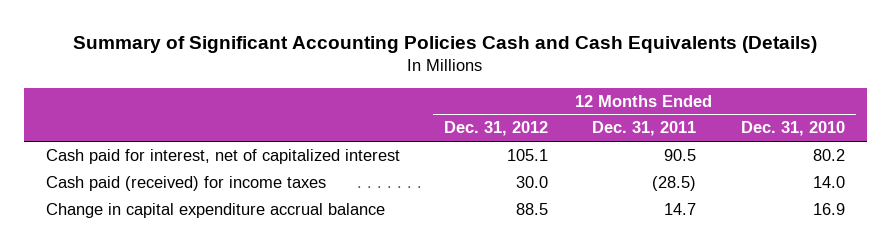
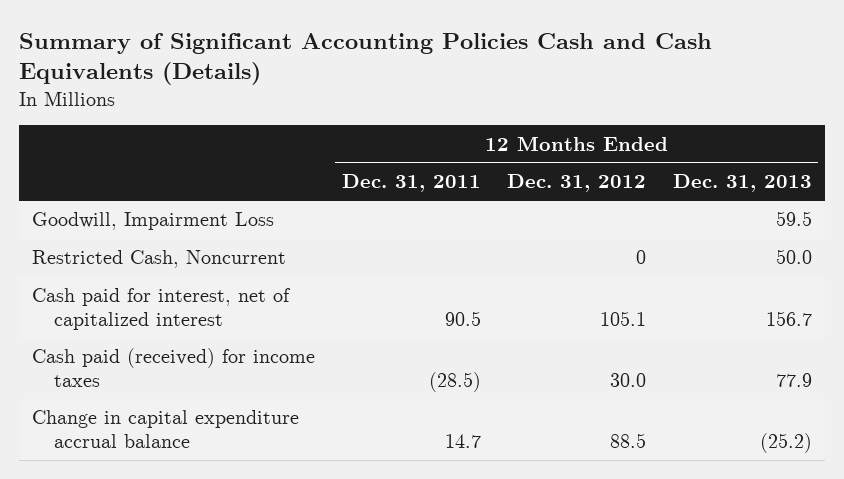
- | 12 Months Ended Dec. 31, 2012 | 12 Months Ended Dec. 31, 2011 | 12 Months Ended Dec. 31, 2010
+ | 12 Months Ended Dec. 31, 2011 | 12 Months Ended Dec. 31, 2012 | 12 Months Ended Dec. 31, 2013
+ Goodwill, Impairment Loss | | | 59.5
+ Restricted Cash, Noncurrent | | 0 | 50.0

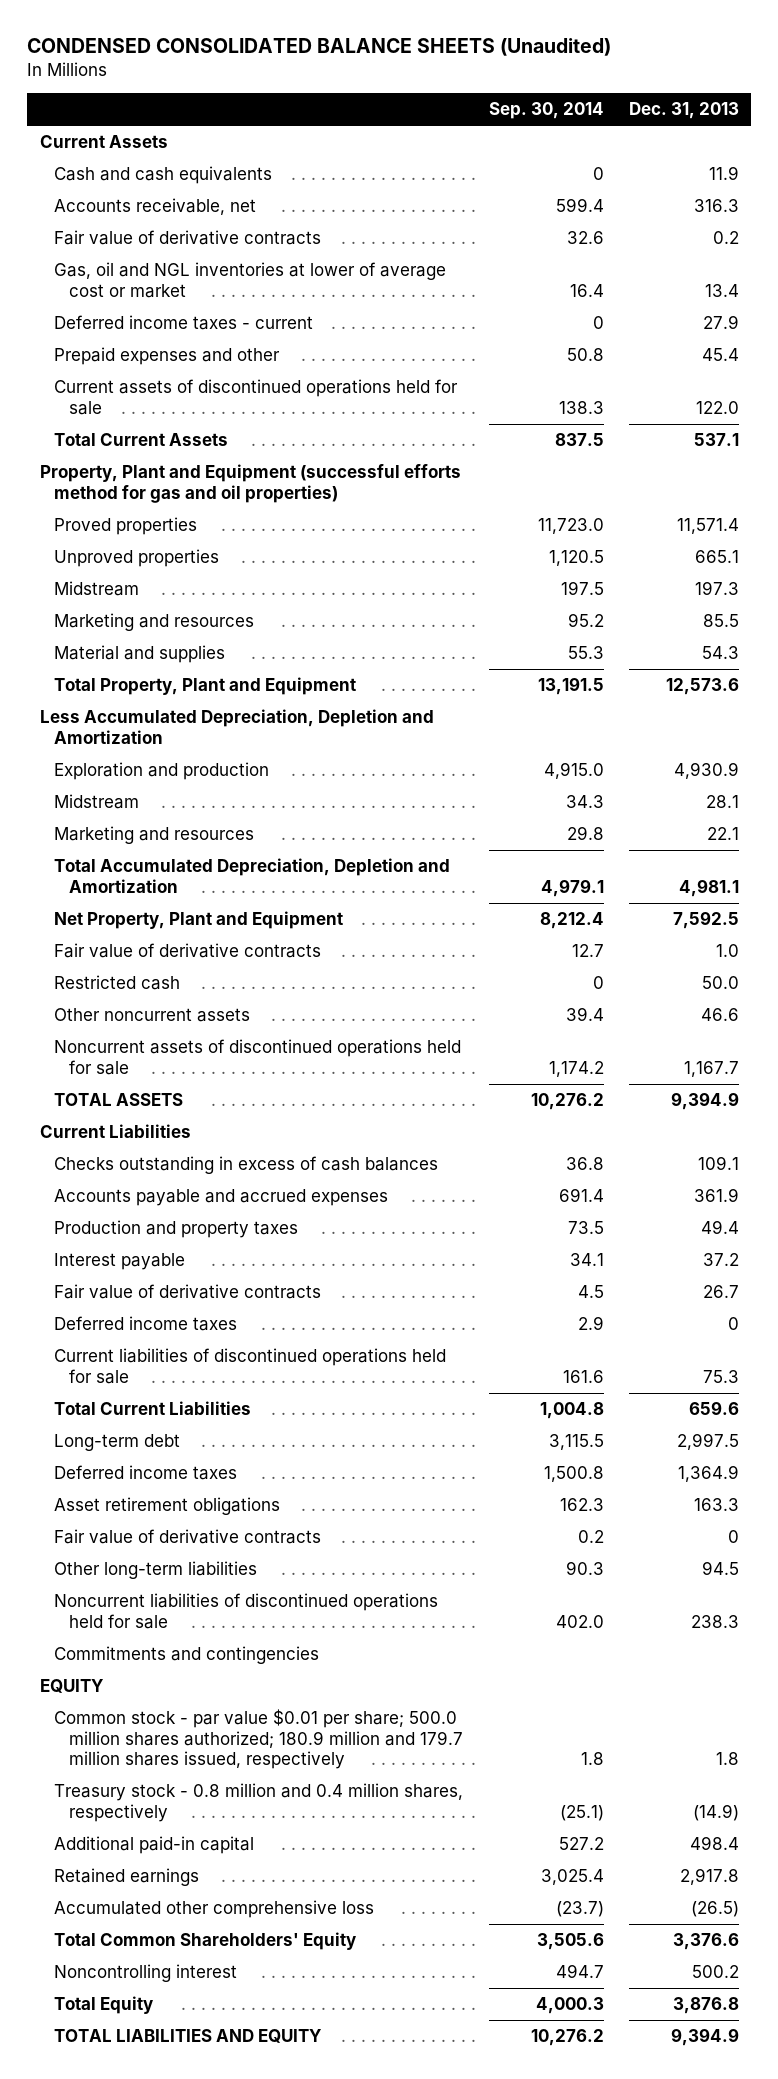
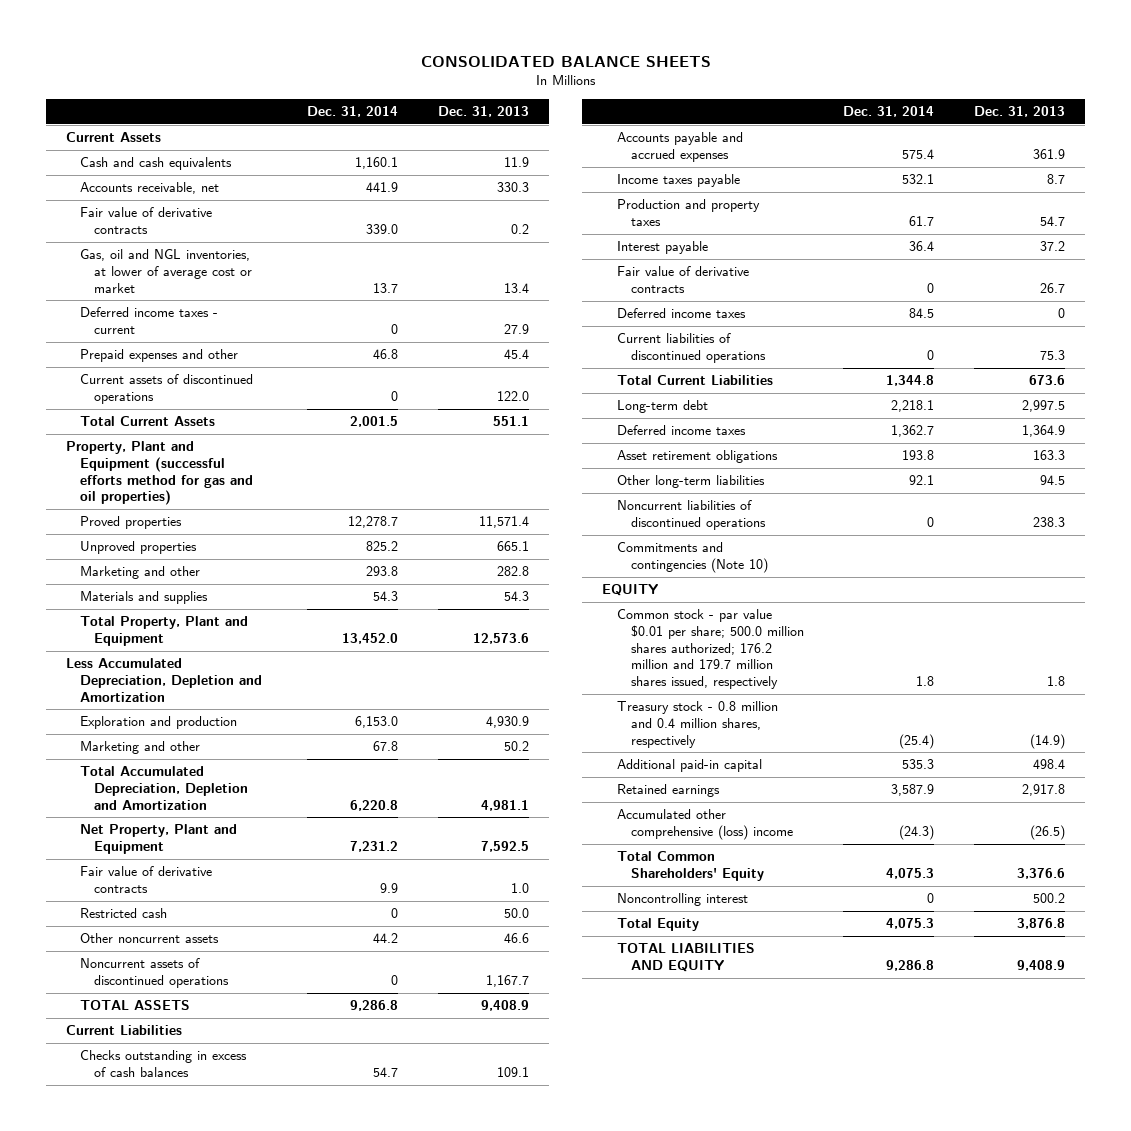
- CONDENSED CONSOLIDATED BALANCE SHEETS (Unaudited)
+ CONSOLIDATED BALANCE SHEETS
- | Sep. 30, 2014 | Dec. 31, 2013
+ | Dec. 31, 2014 | Dec. 31, 2013
- Accounts receivable, net | 599.4 | 316.3
+ Accounts receivable, net | 441.9 | 330.3
- Gas, oil and NGL inventories at lower of average cost or market | 16.4 | 13.4
+ Gas, oil and NGL inventories, at lower of average cost or market | 13.7 | 13.4
- Current assets of discontinued operations held for sale | 138.3 | 122.0
- Total Current Assets | 837.5 | 537.1
+ Current assets of discontinued operations | 0 | 122.0
+ Total Current Assets | 2,001.5 | 551.1
- Midstream | 197.5 | 197.3
- Marketing and resources | 95.2 | 85.5
- Material and supplies | 55.3 | 54.3
+ Marketing and other | 293.8 | 282.8
+ Materials and supplies | 54.3 | 54.3
- Midstream | 34.3 | 28.1
- Marketing and resources | 29.8 | 22.1
+ Marketing and other | 67.8 | 50.2
- Noncurrent assets of discontinued operations held for sale | 1,174.2 | 1,167.7
- TOTAL ASSETS | 10,276.2 | 9,394.9
+ Noncurrent assets of discontinued operations | 0 | 1,167.7
+ TOTAL ASSETS | 9,286.8 | 9,408.9
- Production and property taxes | 73.5 | 49.4
+ Income taxes payable | 532.1 | 8.7
+ Production and property taxes | 61.7 | 54.7
- Current liabilities of discontinued operations held for sale | 161.6 | 75.3
- Total Current Liabilities | 1,004.8 | 659.6
+ Current liabilities of discontinued operations | 0 | 75.3
+ Total Current Liabilities | 1,344.8 | 673.6
- Fair value of derivative contracts | 0.2 | 0
- Noncurrent liabilities of discontinued operations held for sale | 402.0 | 238.3
- Commitments and contingencies
+ Noncurrent liabilities of discontinued operations | 0 | 238.3
+ Commitments and contingencies (Note 10)
- Common stock - par value $0.01 per share; 500.0 million shares authorized; 180.9 million and 179.7 million shares issued, respectively | 1.8 | 1.8
+ Common stock - par value $0.01 per share; 500.0 million shares authorized; 176.2 million and 179.7 million shares issued, respectively | 1.8 | 1.8
- Accumulated other comprehensive loss | (23.7) | (26.5)
+ Accumulated other comprehensive (loss) income | (24.3) | (26.5)
- TOTAL LIABILITIES AND EQUITY | 10,276.2 | 9,394.9
+ TOTAL LIABILITIES AND EQUITY | 9,286.8 | 9,408.9

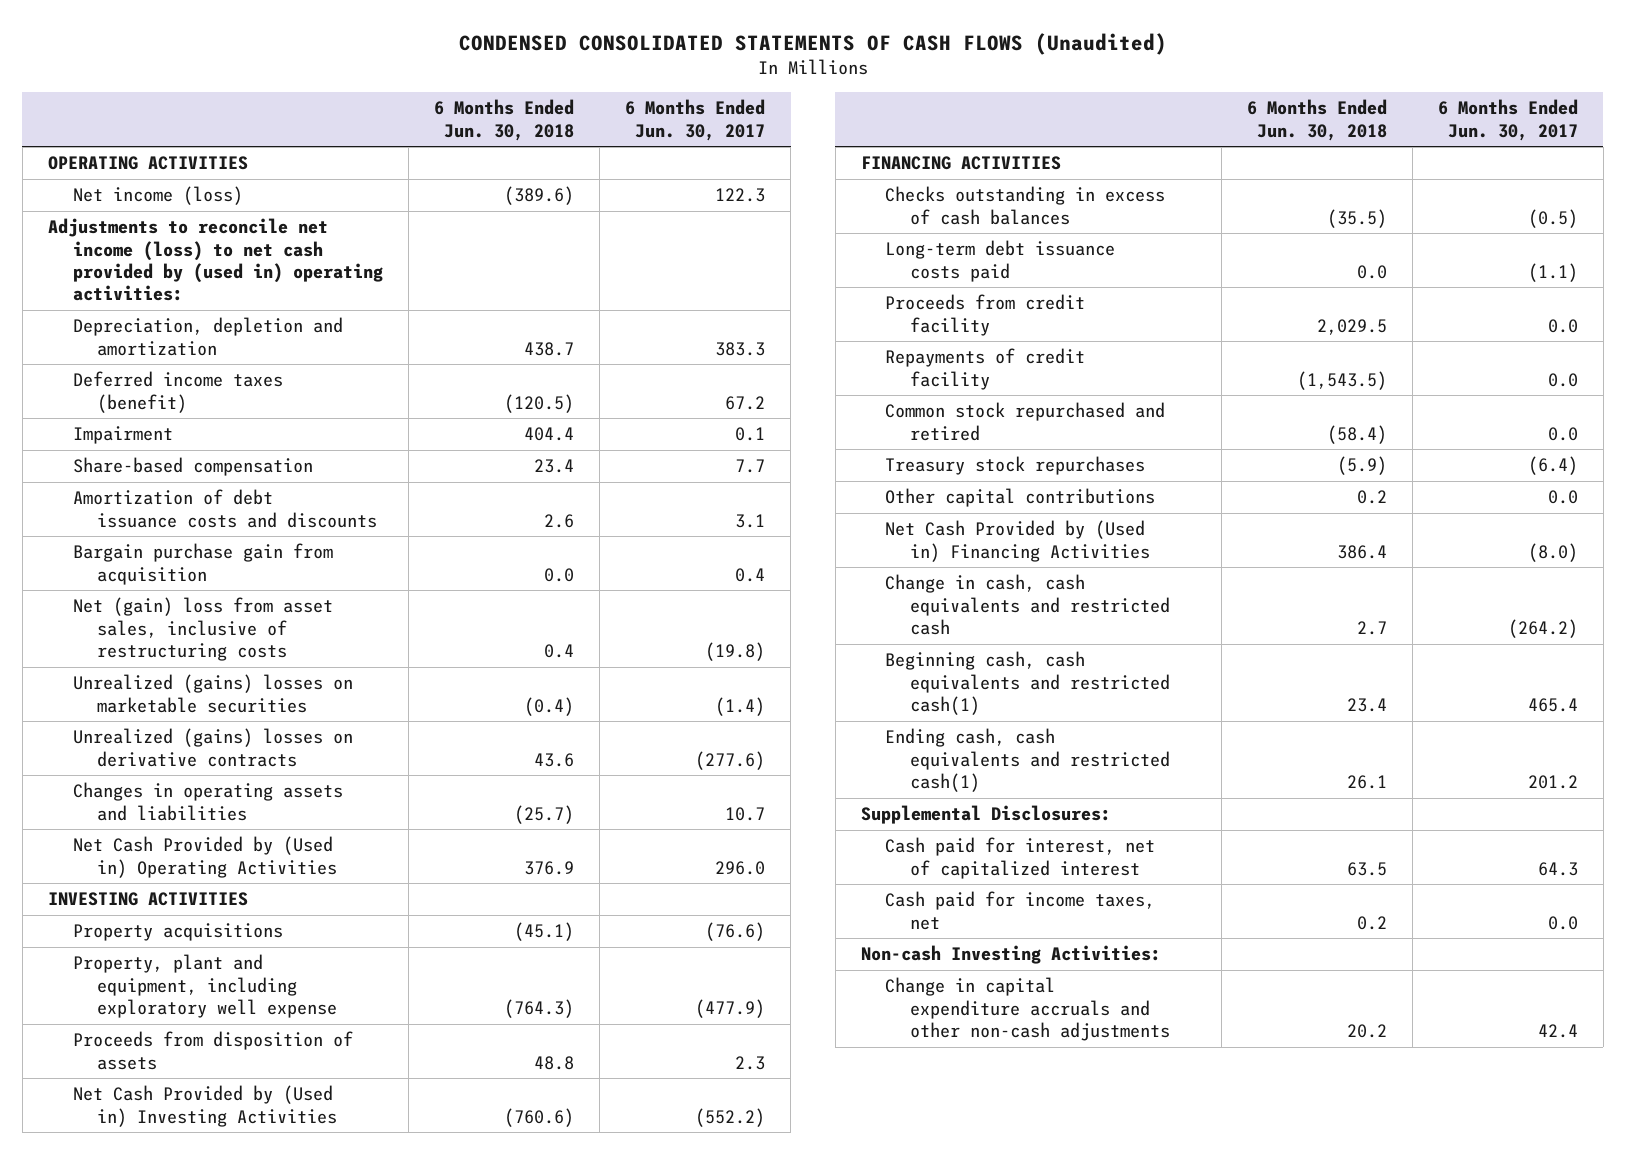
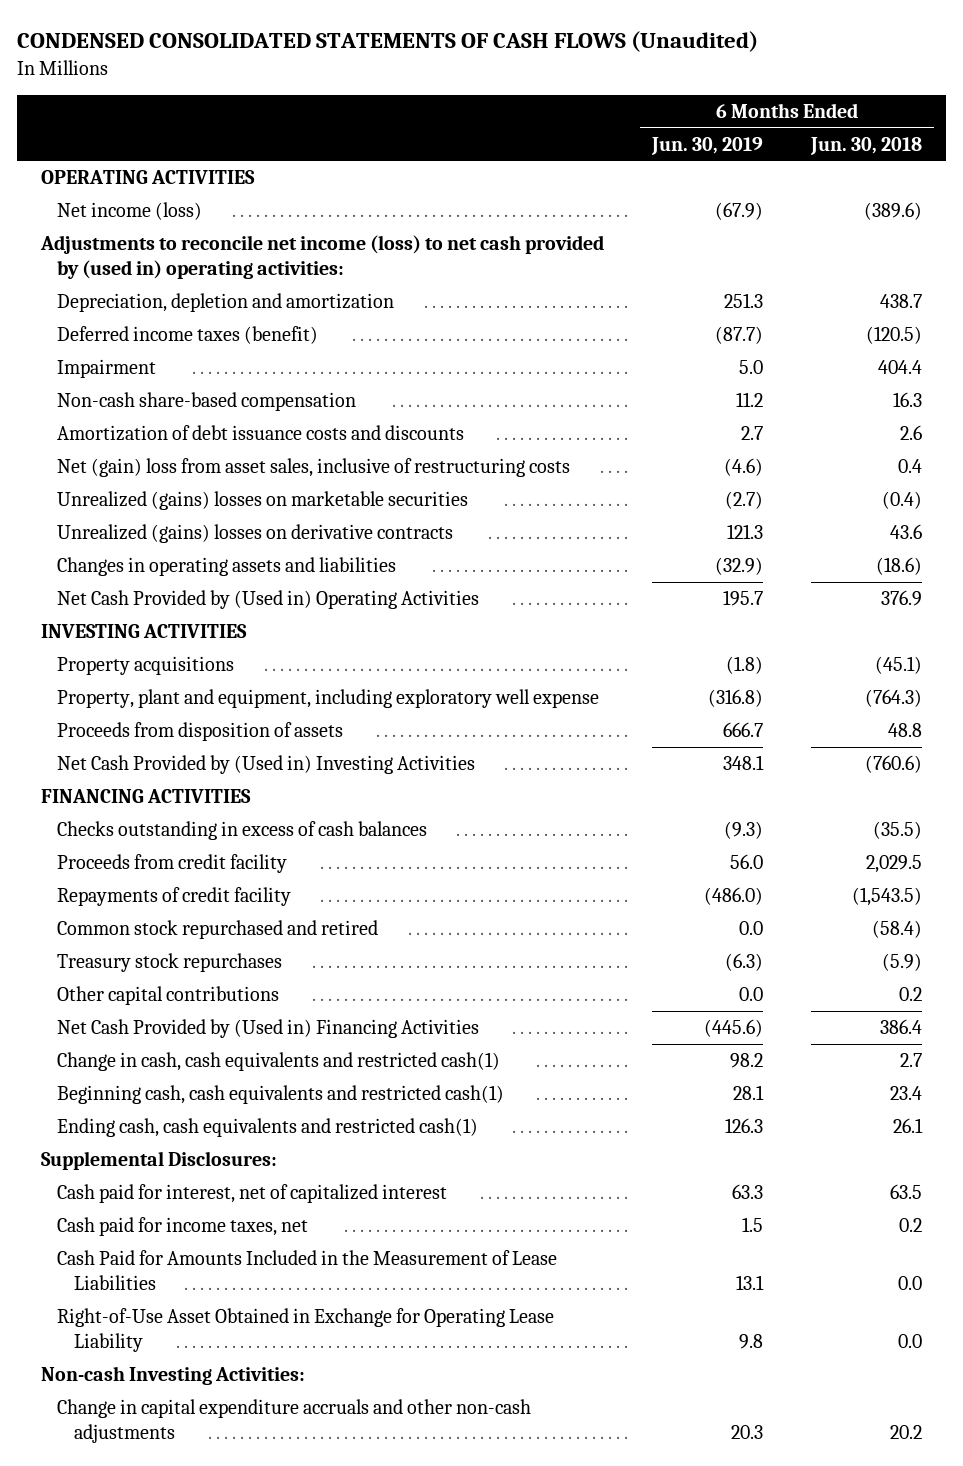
- | 6 Months Ended Jun. 30, 2018 | 6 Months Ended Jun. 30, 2017
+ | 6 Months Ended Jun. 30, 2019 | 6 Months Ended Jun. 30, 2018
- Share-based compensation | 23.4 | 7.7
+ Non-cash share-based compensation | 11.2 | 16.3
- Bargain purchase gain from acquisition | 0.0 | 0.4
- Changes in operating assets and liabilities | (25.7) | 10.7
+ Changes in operating assets and liabilities | (32.9) | (18.6)
- Long-term debt issuance costs paid | 0.0 | (1.1)
- Change in cash, cash equivalents and restricted cash | 2.7 | (264.2)
+ Change in cash, cash equivalents and restricted cash(1) | 98.2 | 2.7
+ Cash Paid for Amounts Included in the Measurement of Lease Liabilities | 13.1 | 0.0
+ Right-of-Use Asset Obtained in Exchange for Operating Lease Liability | 9.8 | 0.0

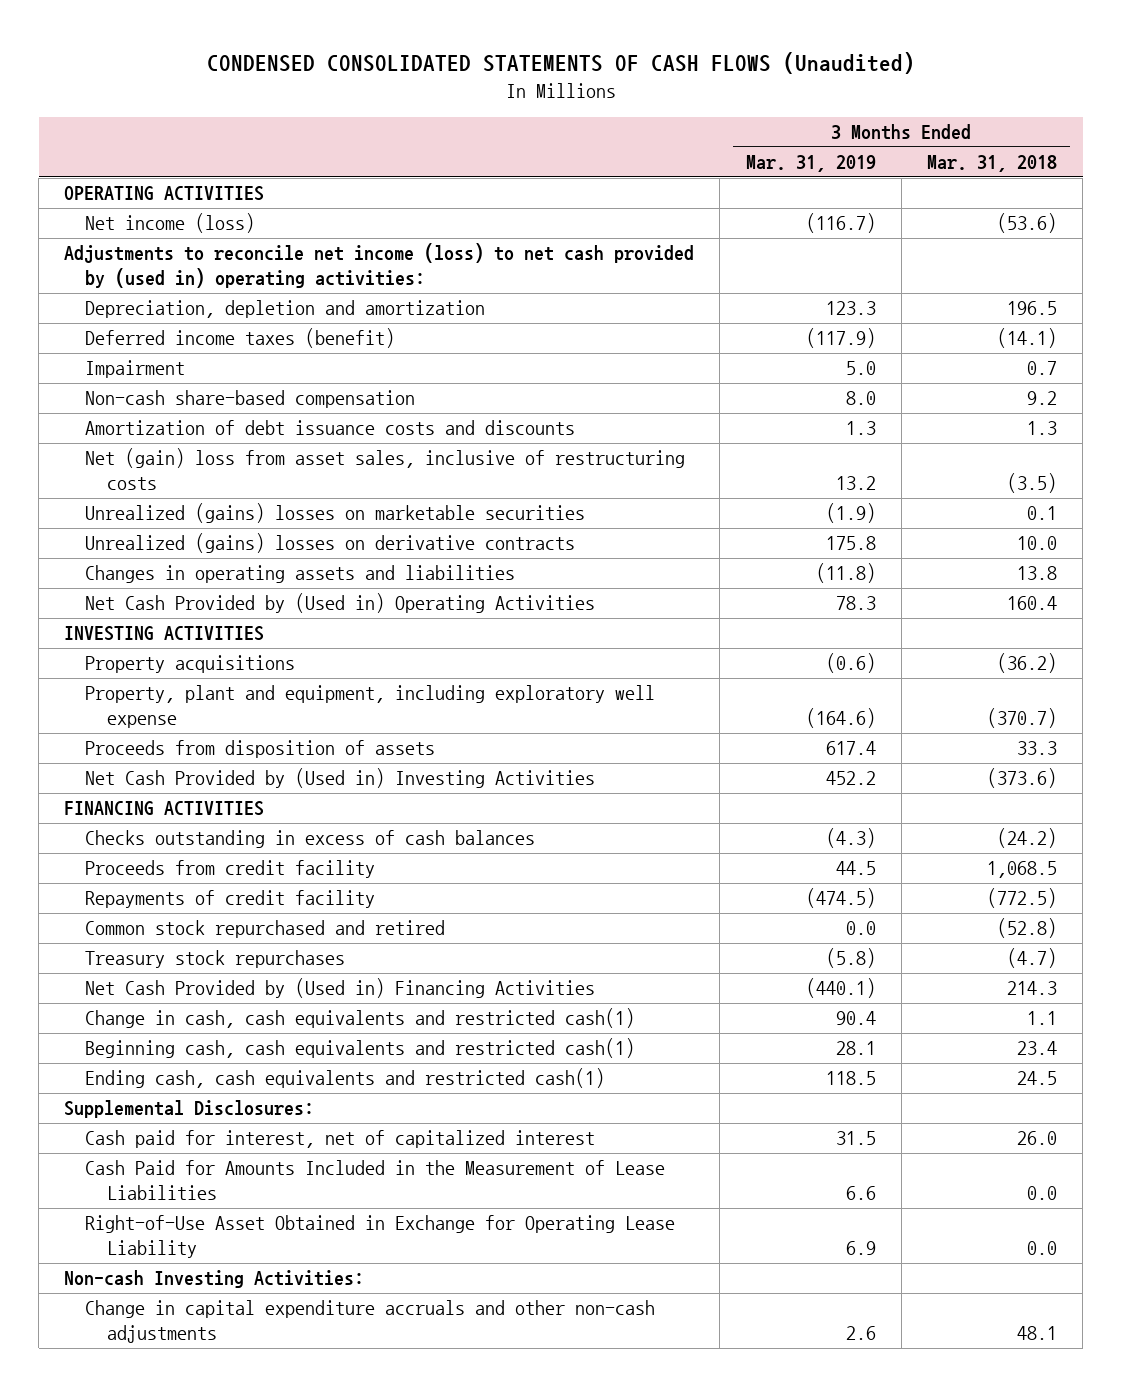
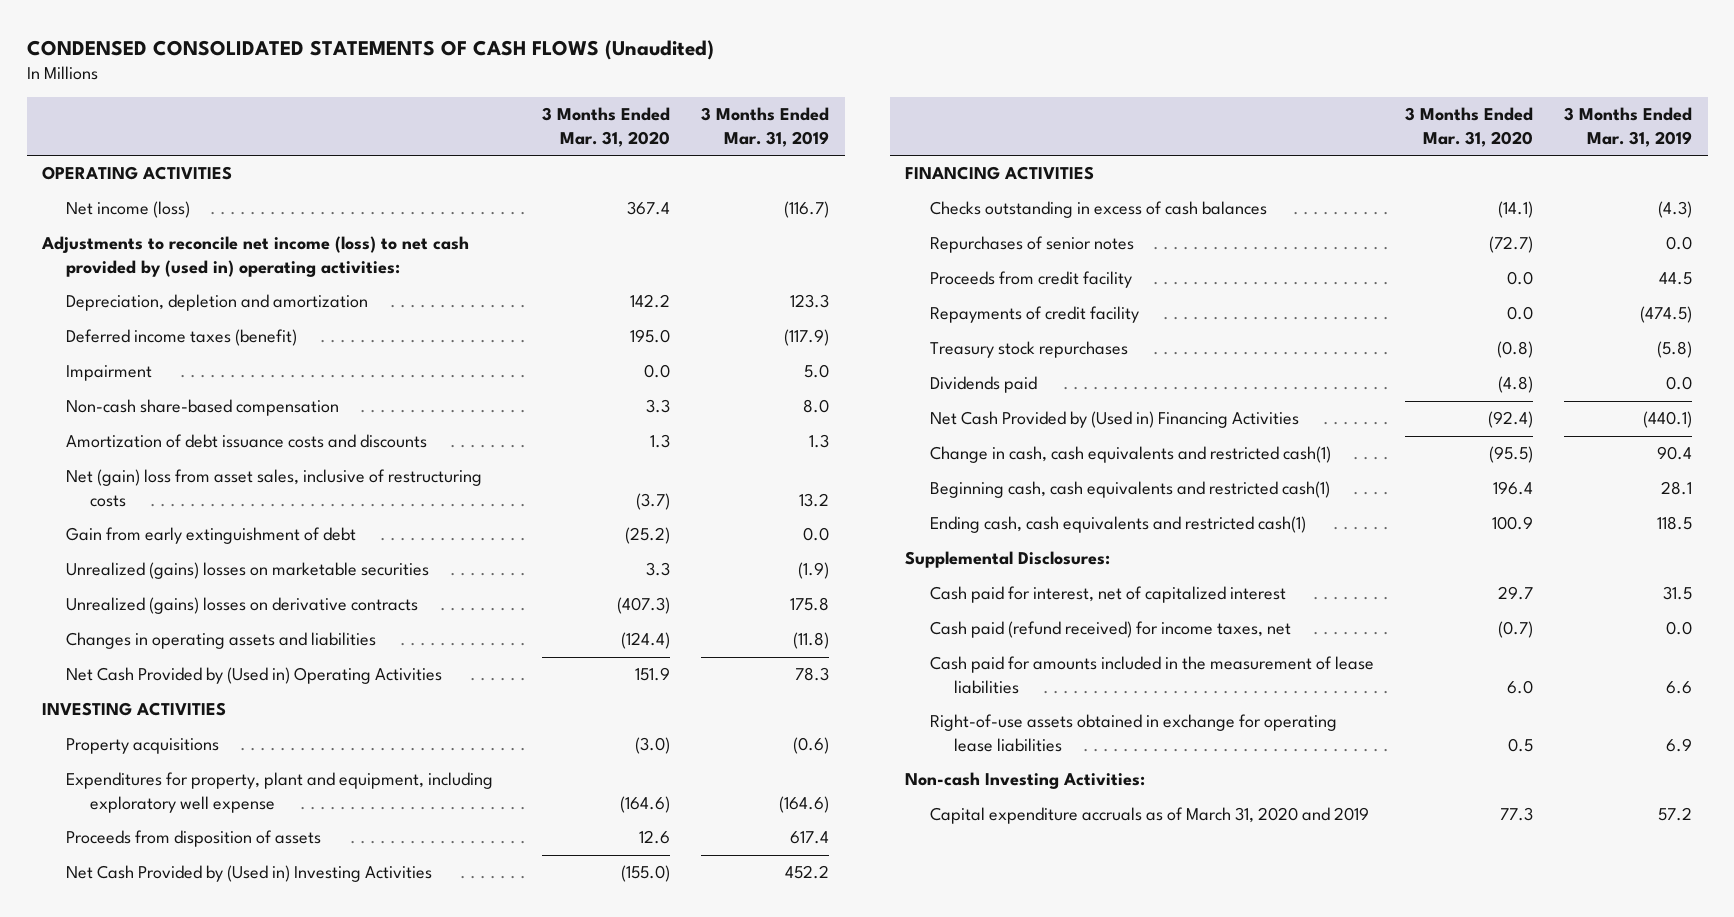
- | 3 Months Ended Mar. 31, 2019 | 3 Months Ended Mar. 31, 2018
+ | 3 Months Ended Mar. 31, 2020 | 3 Months Ended Mar. 31, 2019
+ Gain from early extinguishment of debt | (25.2) | 0.0
- Property, plant and equipment, including exploratory well expense | (164.6) | (370.7)
+ Expenditures for property, plant and equipment, including exploratory well expense | (164.6) | (164.6)
+ Repurchases of senior notes | (72.7) | 0.0
- Common stock repurchased and retired | 0.0 | (52.8)
+ Dividends paid | (4.8) | 0.0
- Cash Paid for Amounts Included in the Measurement of Lease Liabilities | 6.6 | 0.0
- Right-of-Use Asset Obtained in Exchange for Operating Lease Liability | 6.9 | 0.0
+ Cash paid (refund received) for income taxes, net | (0.7) | 0.0
+ Cash paid for amounts included in the measurement of lease liabilities | 6.0 | 6.6
+ Right-of-use assets obtained in exchange for operating lease liabilities | 0.5 | 6.9
- Change in capital expenditure accruals and other non-cash adjustments | 2.6 | 48.1
+ Capital expenditure accruals as of March 31, 2020 and 2019 | 77.3 | 57.2

